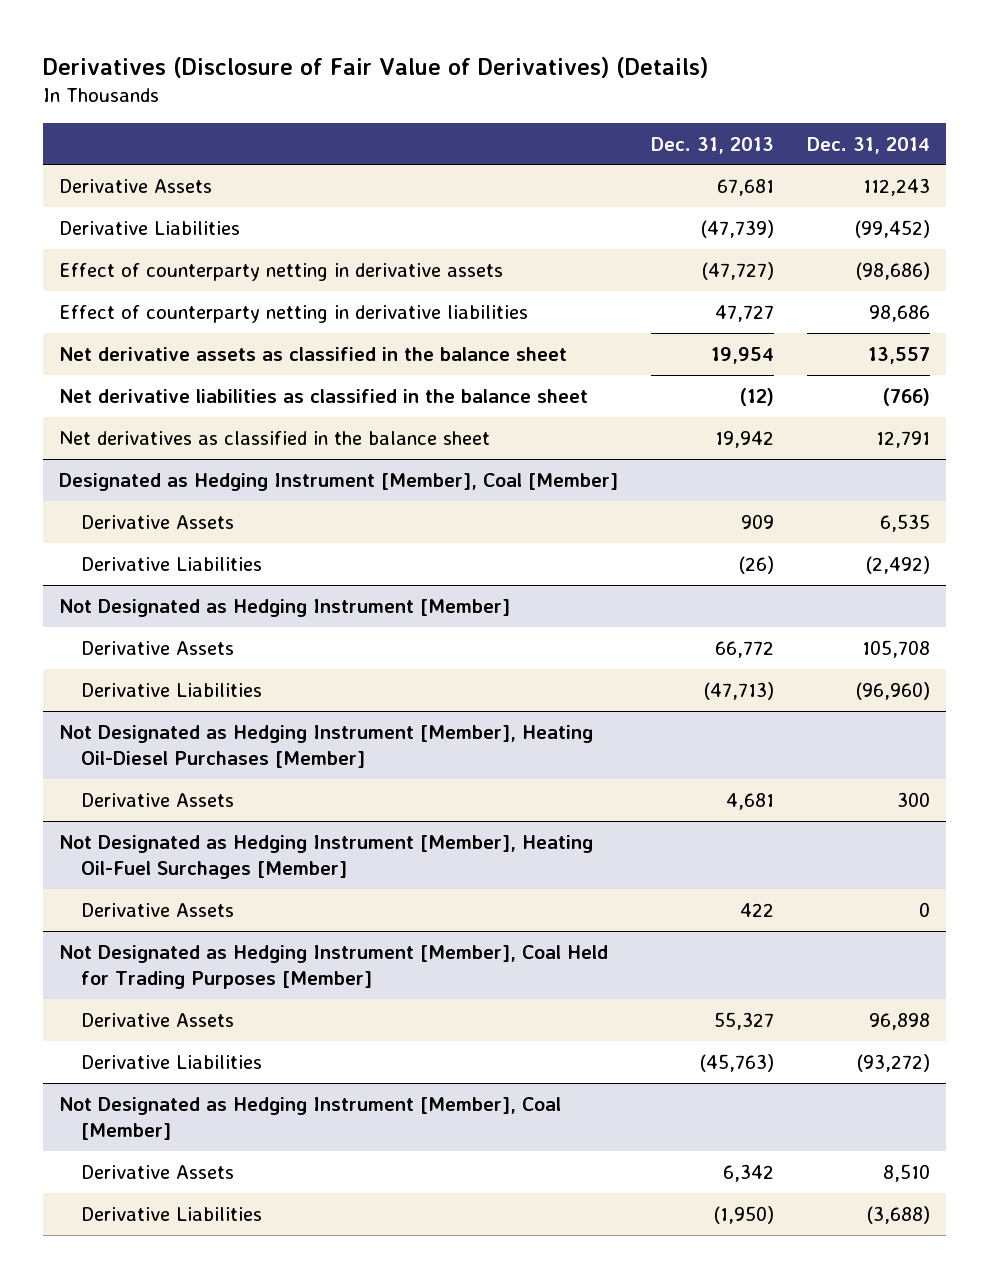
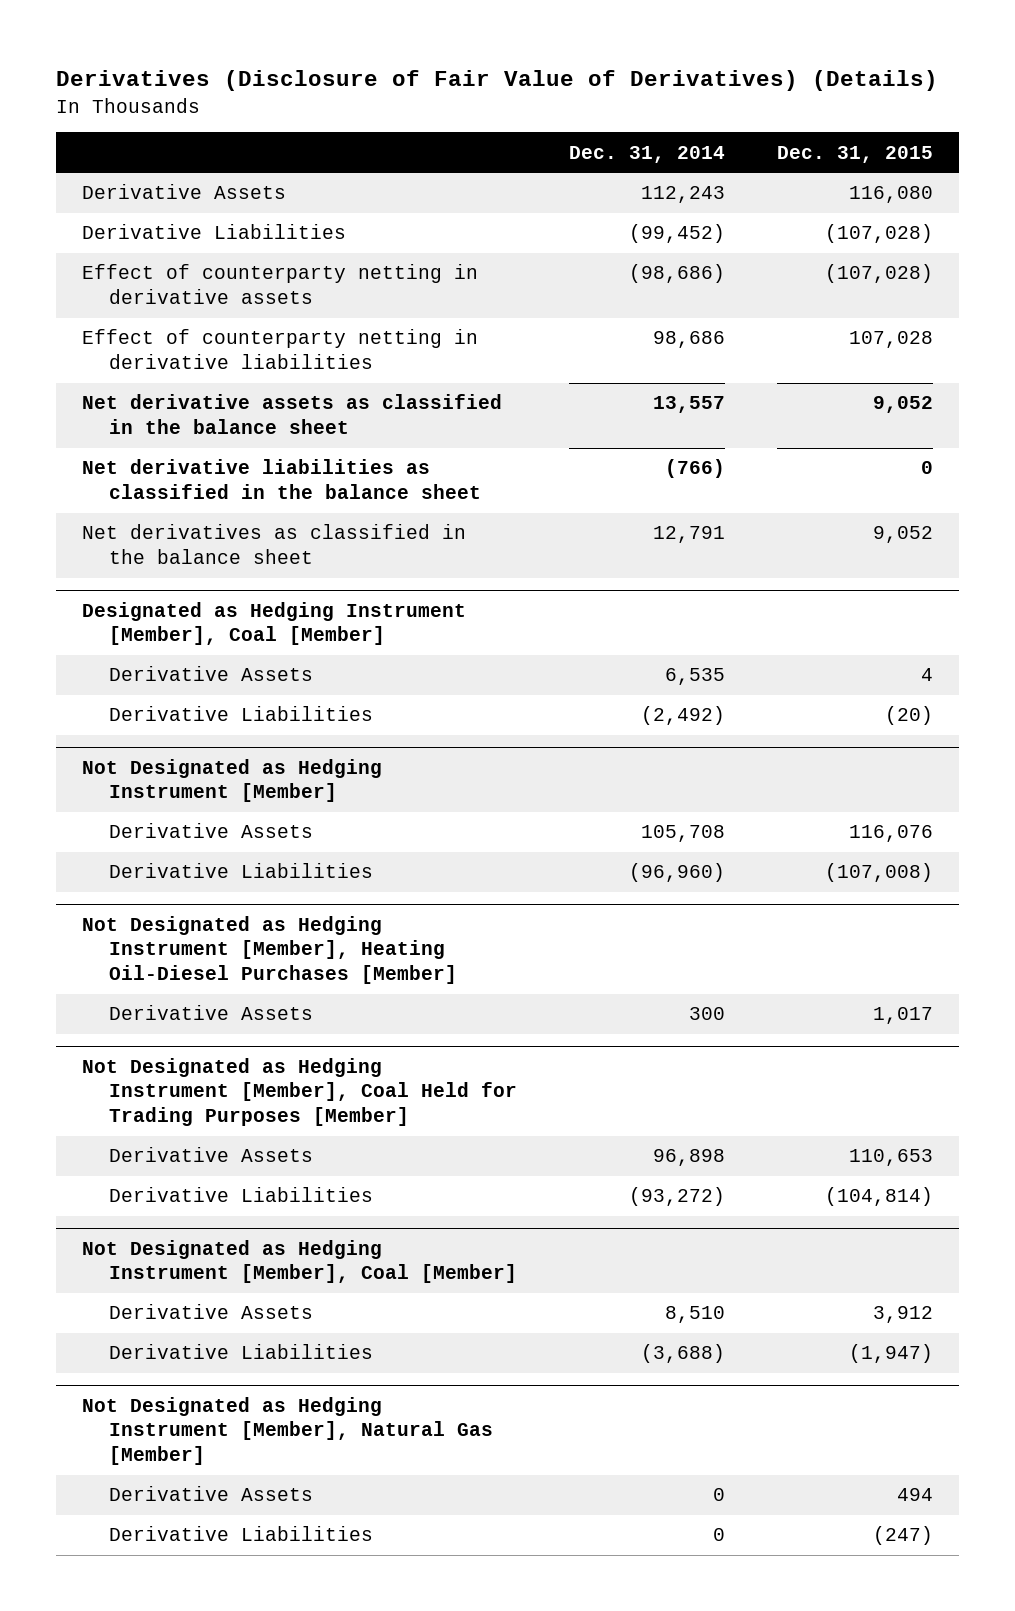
- | Dec. 31, 2013 | Dec. 31, 2014
+ | Dec. 31, 2014 | Dec. 31, 2015
- Not Designated as Hedging Instrument [Member], Heating Oil-Fuel Surchages [Member]
- Derivative Assets | 422 | 0
+ Not Designated as Hedging Instrument [Member], Natural Gas [Member]
+ Derivative Assets | 0 | 494
+ Derivative Liabilities | 0 | (247)

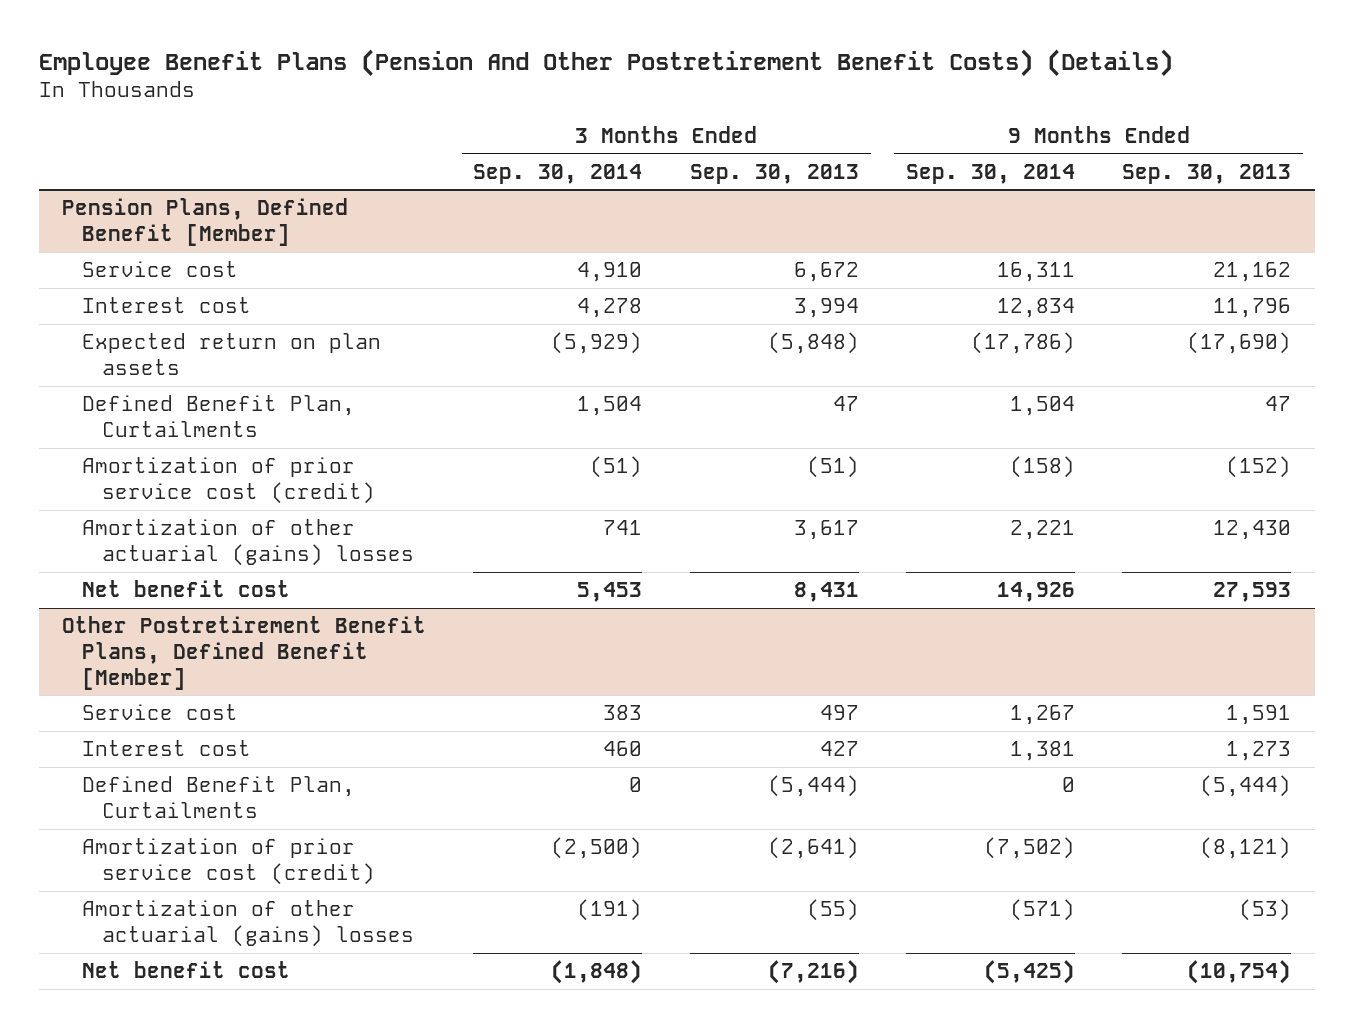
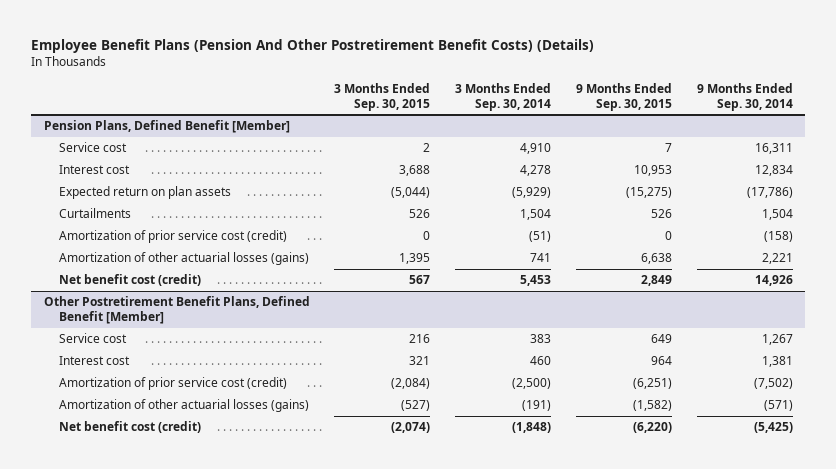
- | 3 Months Ended Sep. 30, 2014 | 3 Months Ended Sep. 30, 2013 | 9 Months Ended Sep. 30, 2014 | 9 Months Ended Sep. 30, 2013
+ | 3 Months Ended Sep. 30, 2015 | 3 Months Ended Sep. 30, 2014 | 9 Months Ended Sep. 30, 2015 | 9 Months Ended Sep. 30, 2014
@ Pension Plans, Defined Benefit [Member]
- Defined Benefit Plan, Curtailments | 1,504 | 47 | 1,504 | 47
+ Curtailments | 526 | 1,504 | 526 | 1,504
- Amortization of other actuarial (gains) losses | 741 | 3,617 | 2,221 | 12,430
- Net benefit cost | 5,453 | 8,431 | 14,926 | 27,593
+ Amortization of other actuarial losses (gains) | 1,395 | 741 | 6,638 | 2,221
+ Net benefit cost (credit) | 567 | 5,453 | 2,849 | 14,926
@ Other Postretirement Benefit Plans, Defined Benefit [Member]
- Defined Benefit Plan, Curtailments | 0 | (5,444) | 0 | (5,444)
- Amortization of other actuarial (gains) losses | (191) | (55) | (571) | (53)
- Net benefit cost | (1,848) | (7,216) | (5,425) | (10,754)
+ Amortization of other actuarial losses (gains) | (527) | (191) | (1,582) | (571)
+ Net benefit cost (credit) | (2,074) | (1,848) | (6,220) | (5,425)

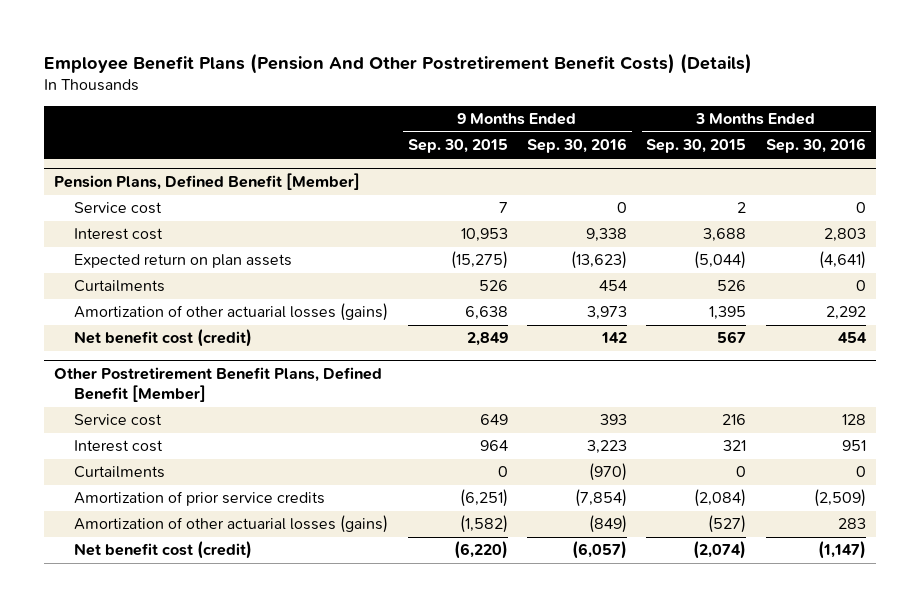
- | 3 Months Ended Sep. 30, 2015 | 3 Months Ended Sep. 30, 2014 | 9 Months Ended Sep. 30, 2015 | 9 Months Ended Sep. 30, 2014
+ | 9 Months Ended Sep. 30, 2015 | 9 Months Ended Sep. 30, 2016 | 3 Months Ended Sep. 30, 2015 | 3 Months Ended Sep. 30, 2016
@ Pension Plans, Defined Benefit [Member]
- Amortization of prior service cost (credit) | 0 | (51) | 0 | (158)
@ Other Postretirement Benefit Plans, Defined Benefit [Member]
- Amortization of prior service cost (credit) | (2,084) | (2,500) | (6,251) | (7,502)
+ Curtailments | 0 | (970) | 0 | 0
+ Amortization of prior service credits | (6,251) | (7,854) | (2,084) | (2,509)

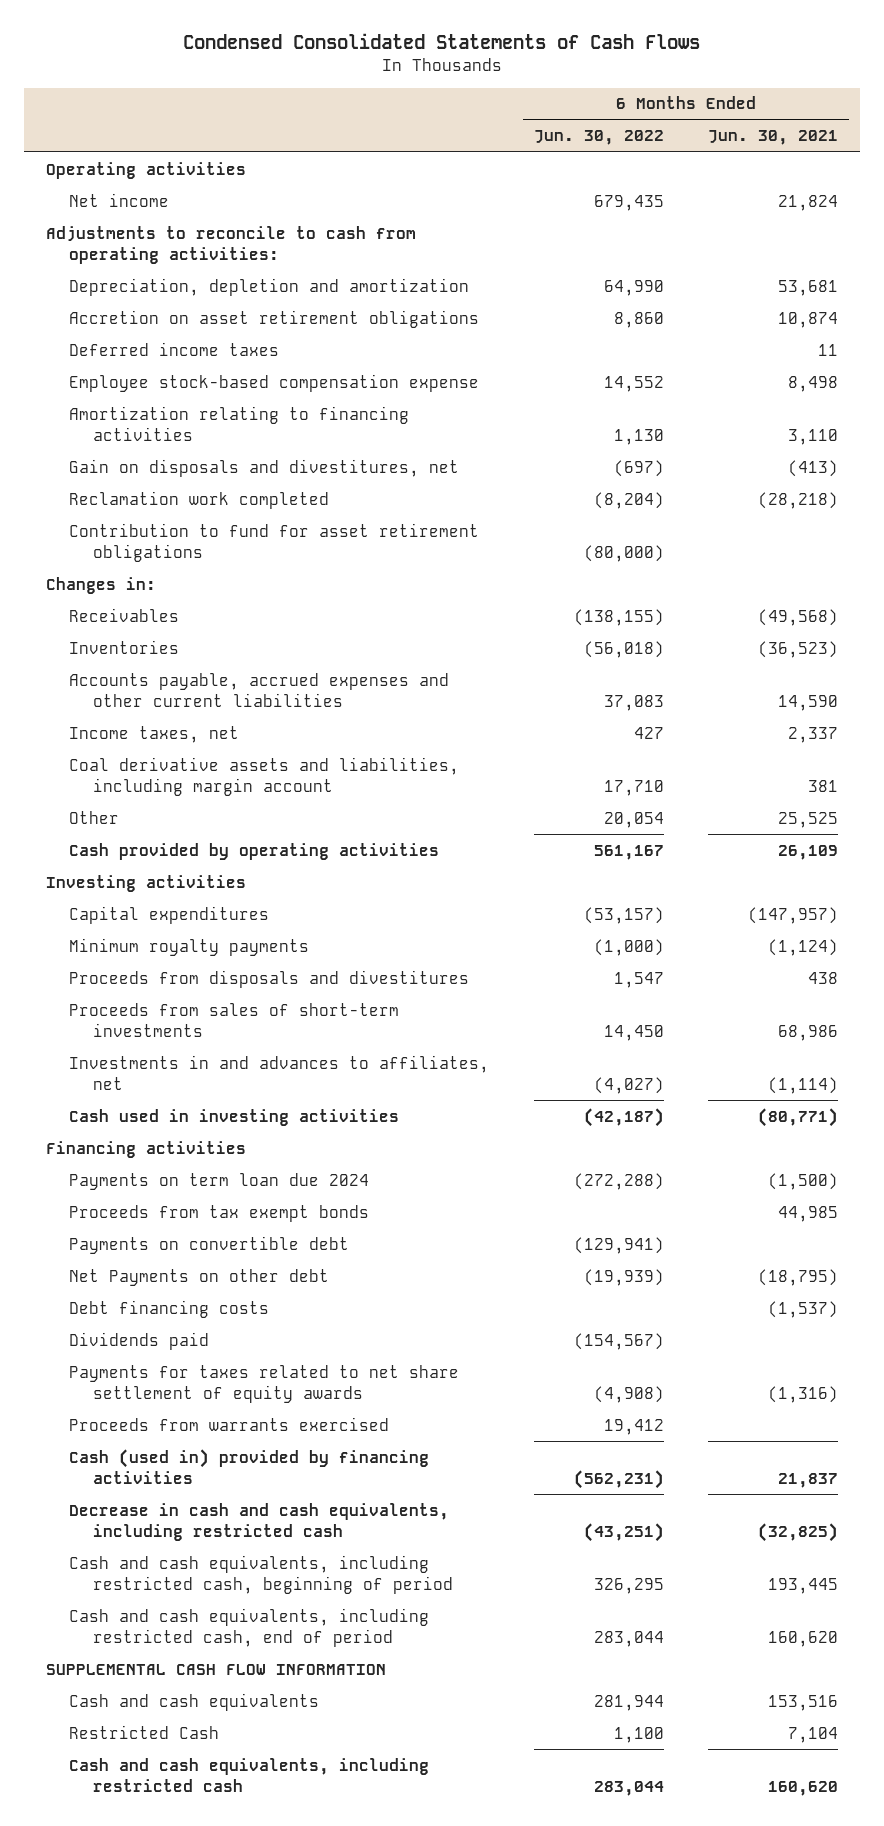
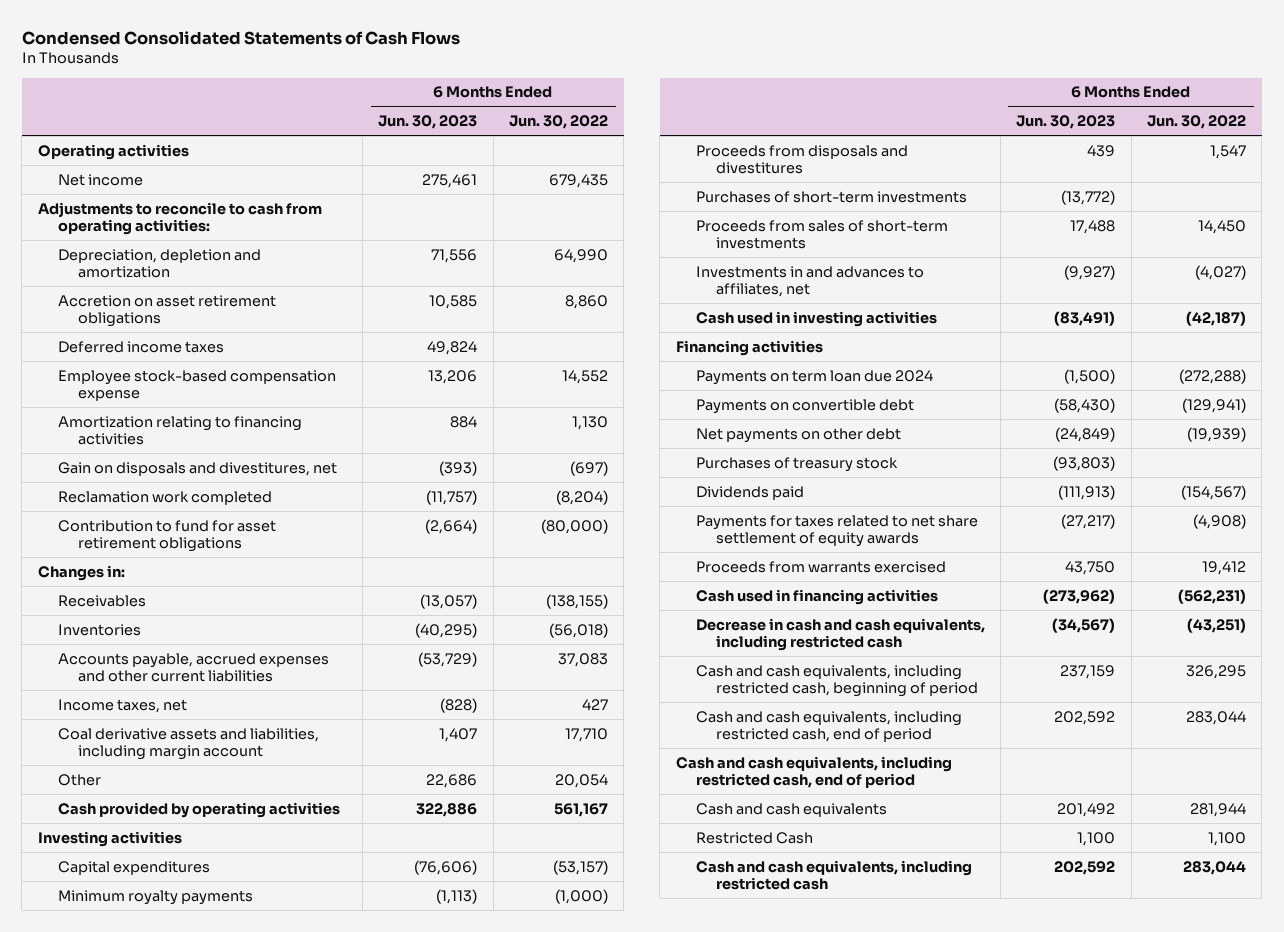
- | 6 Months Ended Jun. 30, 2022 | 6 Months Ended Jun. 30, 2021
+ | 6 Months Ended Jun. 30, 2023 | 6 Months Ended Jun. 30, 2022
+ Purchases of short-term investments | (13,772) |
- Proceeds from tax exempt bonds | | 44,985
- Net Payments on other debt | (19,939) | (18,795)
- Debt financing costs | | (1,537)
+ Net payments on other debt | (24,849) | (19,939)
+ Purchases of treasury stock | (93,803) |
- Cash (used in) provided by financing activities | (562,231) | 21,837
+ Cash used in financing activities | (273,962) | (562,231)
- SUPPLEMENTAL CASH FLOW INFORMATION
+ Cash and cash equivalents, including restricted cash, end of period

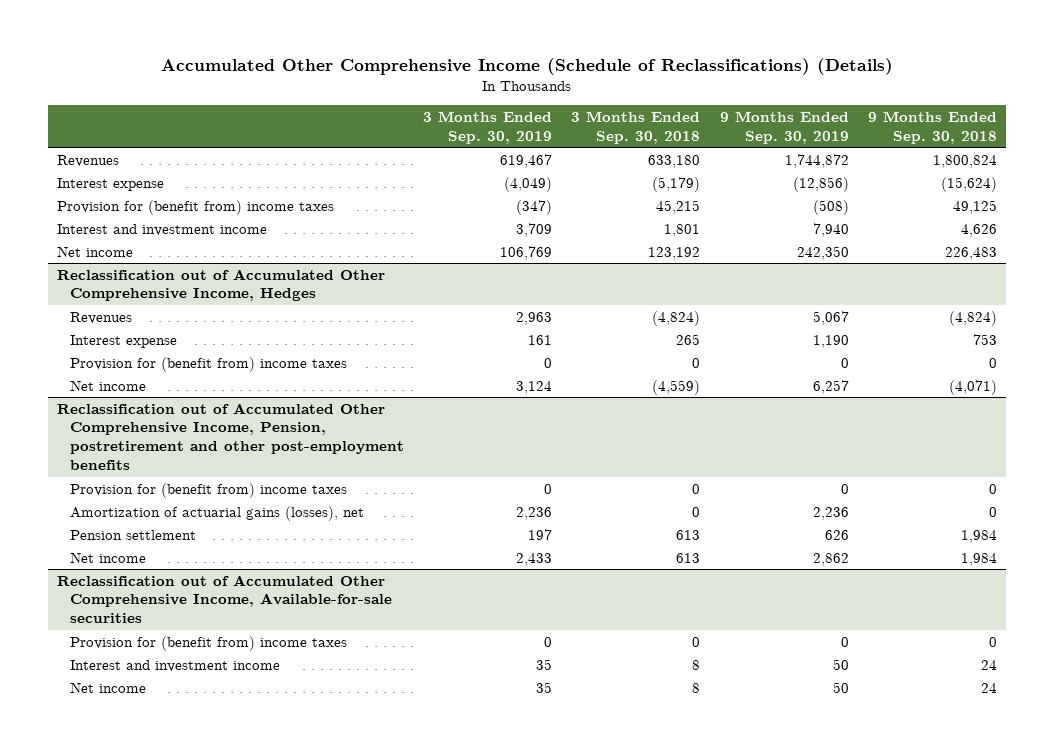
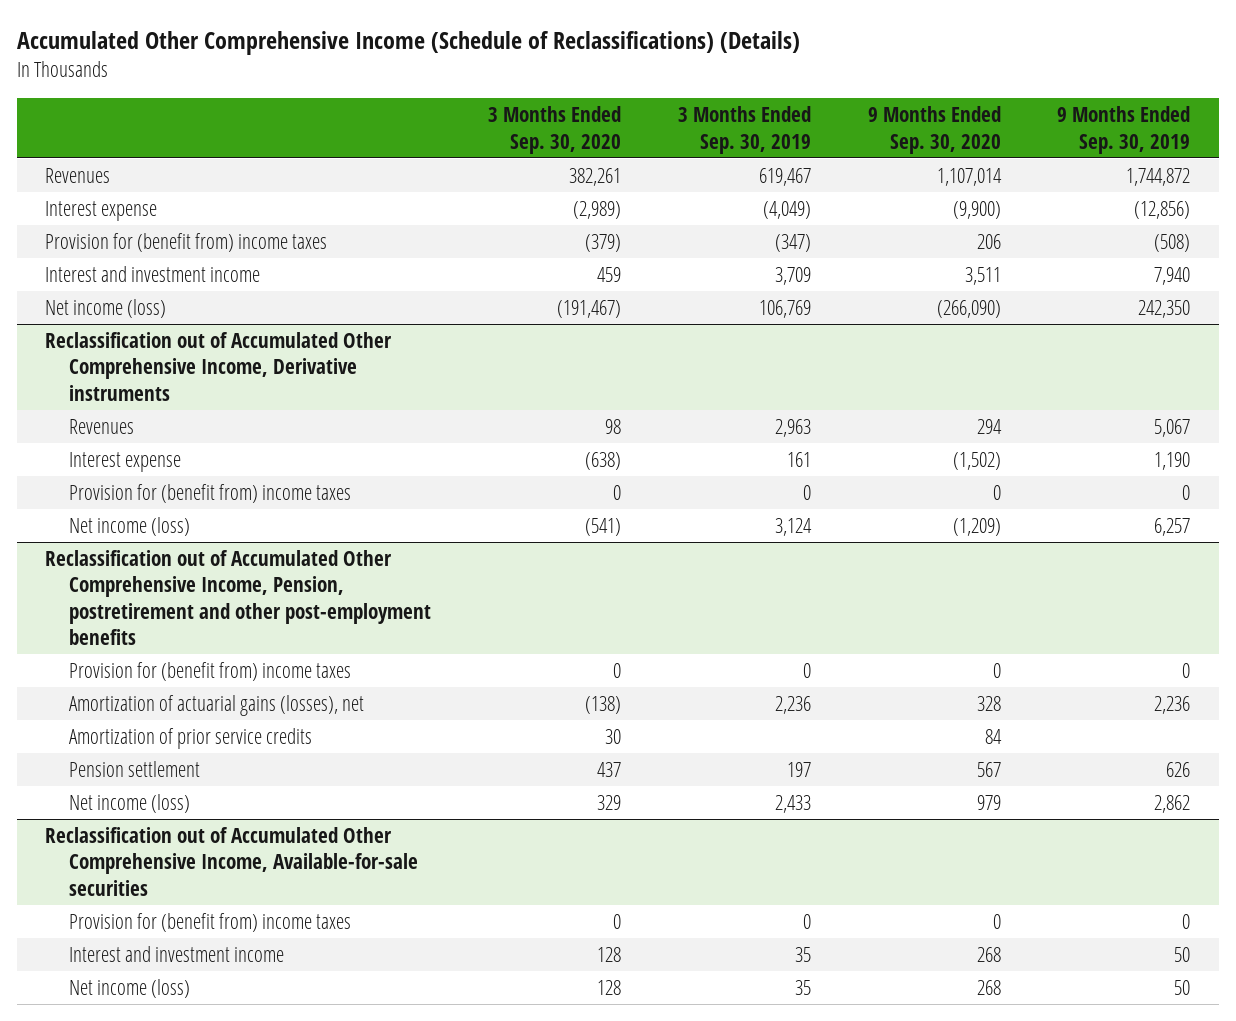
- | 3 Months Ended Sep. 30, 2019 | 3 Months Ended Sep. 30, 2018 | 9 Months Ended Sep. 30, 2019 | 9 Months Ended Sep. 30, 2018
+ | 3 Months Ended Sep. 30, 2020 | 3 Months Ended Sep. 30, 2019 | 9 Months Ended Sep. 30, 2020 | 9 Months Ended Sep. 30, 2019
- Net income | 106,769 | 123,192 | 242,350 | 226,483
- Reclassification out of Accumulated Other Comprehensive Income, Hedges
+ Net income (loss) | (191,467) | 106,769 | (266,090) | 242,350
+ Reclassification out of Accumulated Other Comprehensive Income, Derivative instruments
- Net income | 3,124 | (4,559) | 6,257 | (4,071)
+ Net income (loss) | (541) | 3,124 | (1,209) | 6,257
@ Reclassification out of Accumulated Other Comprehensive Income, Pension, postretirement and other post-employment benefits
+ Amortization of prior service credits | 30 | | 84 |
- Net income | 2,433 | 613 | 2,862 | 1,984
+ Net income (loss) | 329 | 2,433 | 979 | 2,862
@ Reclassification out of Accumulated Other Comprehensive Income, Available-for-sale securities
- Net income | 35 | 8 | 50 | 24
+ Net income (loss) | 128 | 35 | 268 | 50

